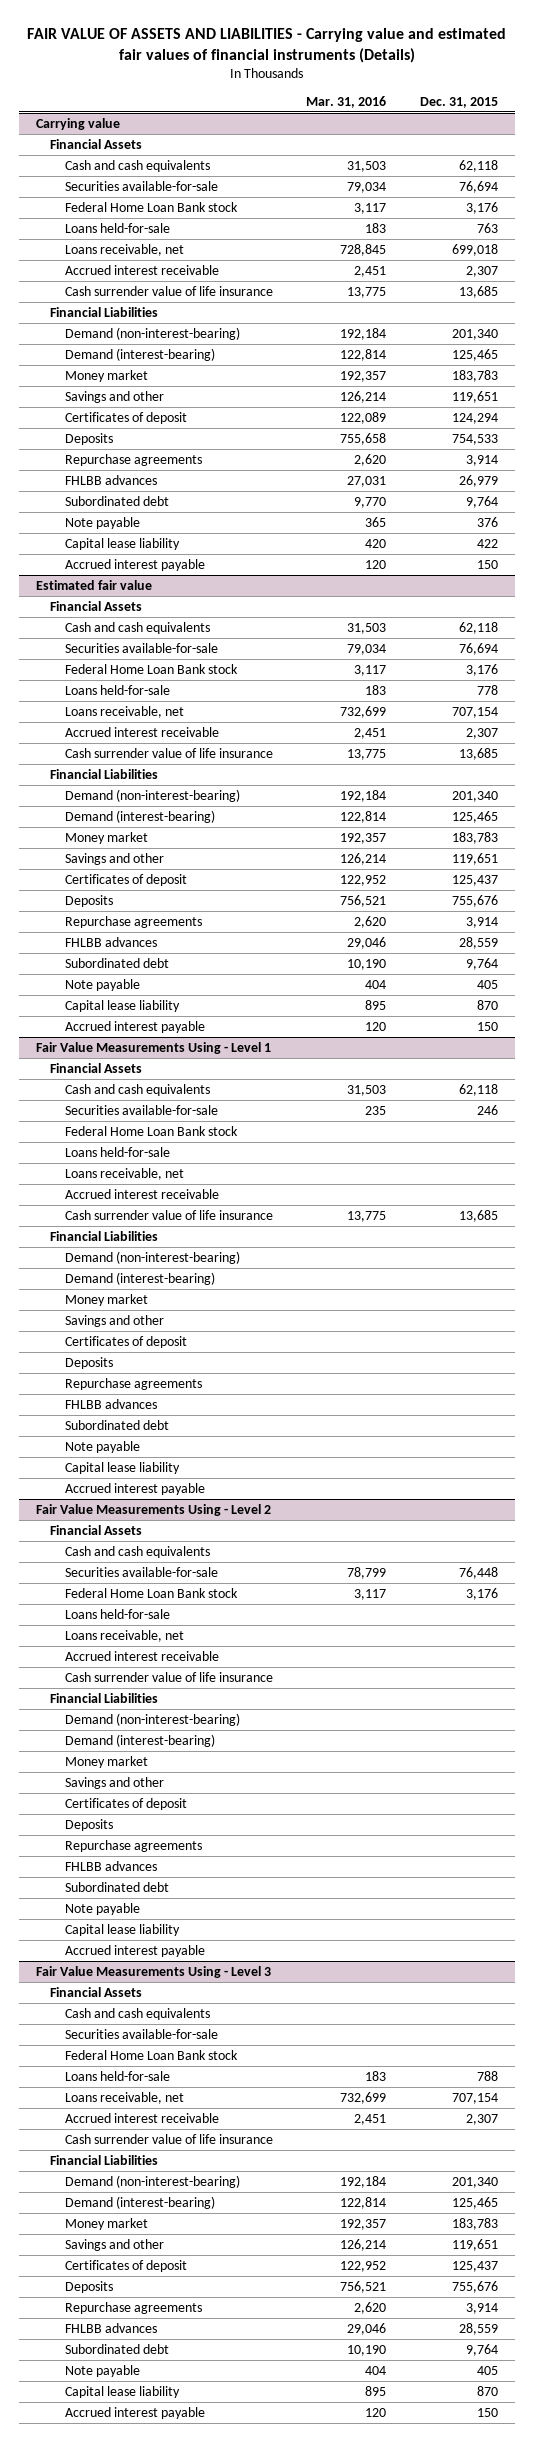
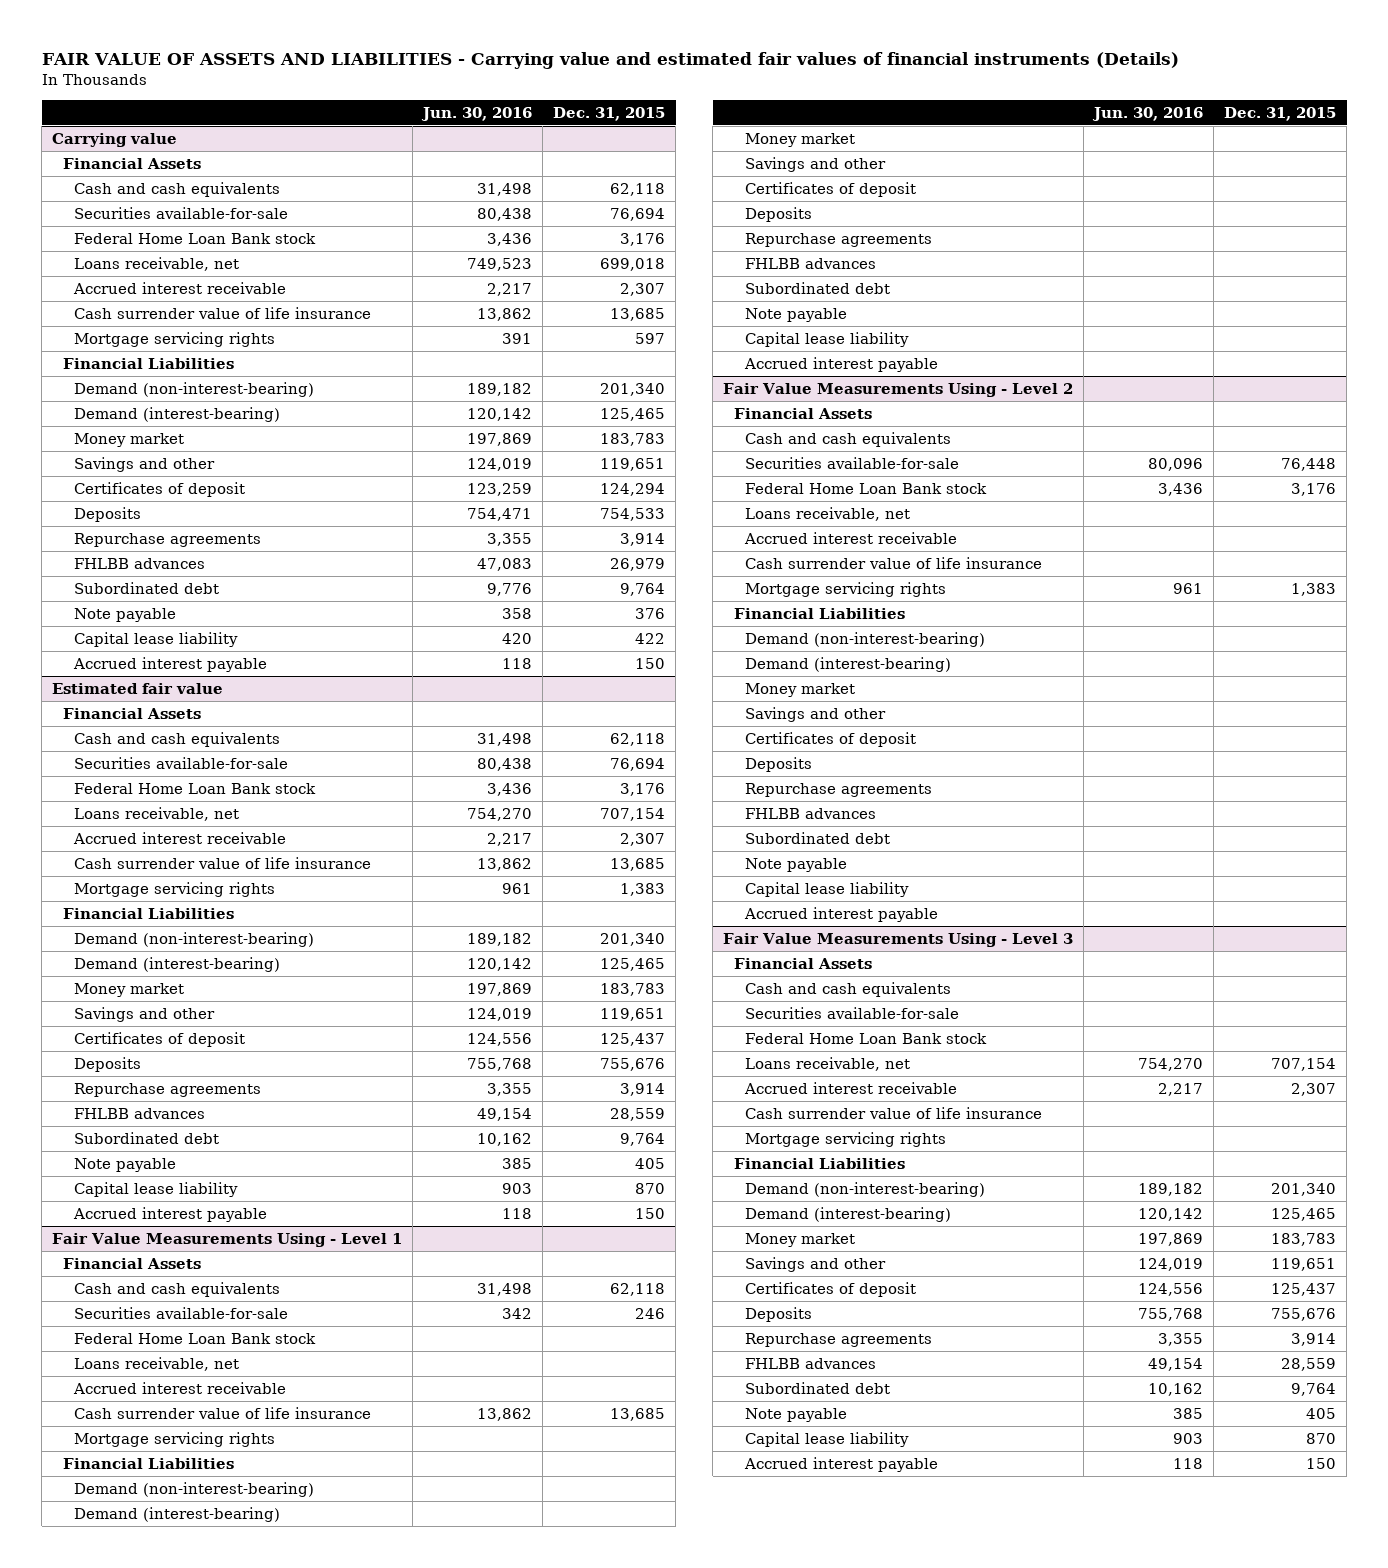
- | Mar. 31, 2016 | Dec. 31, 2015
+ | Jun. 30, 2016 | Dec. 31, 2015
@ Carrying value
- Loans held-for-sale | 183 | 763
+ Mortgage servicing rights | 391 | 597
@ Estimated fair value
- Loans held-for-sale | 183 | 778
+ Mortgage servicing rights | 961 | 1,383
@ Fair Value Measurements Using - Level 1
- Loans held-for-sale
+ Mortgage servicing rights
@ Fair Value Measurements Using - Level 2
- Loans held-for-sale
+ Mortgage servicing rights | 961 | 1,383
@ Fair Value Measurements Using - Level 3
- Loans held-for-sale | 183 | 788
+ Mortgage servicing rights

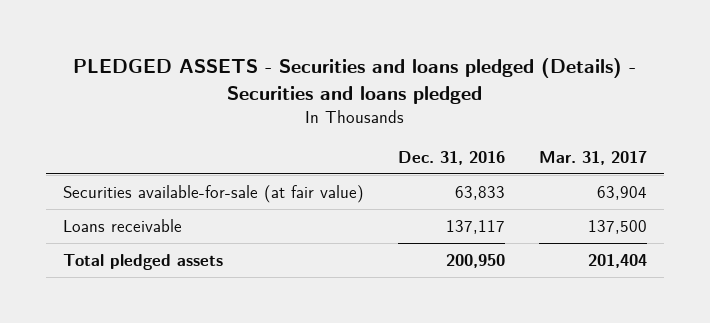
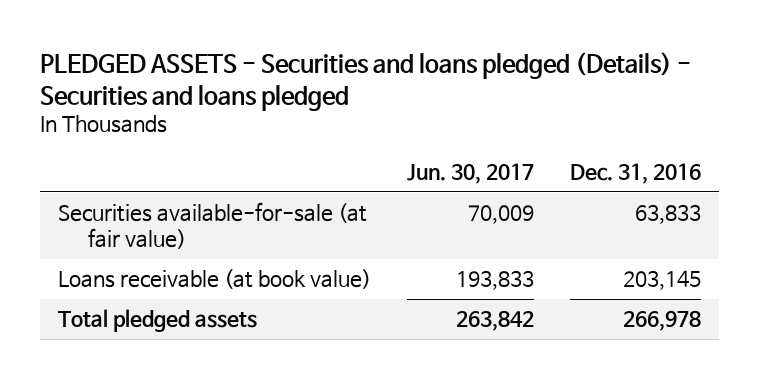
- | Dec. 31, 2016 | Mar. 31, 2017
+ | Jun. 30, 2017 | Dec. 31, 2016
- Loans receivable | 137,117 | 137,500
- Total pledged assets | 200,950 | 201,404
+ Loans receivable (at book value) | 193,833 | 203,145
+ Total pledged assets | 263,842 | 266,978

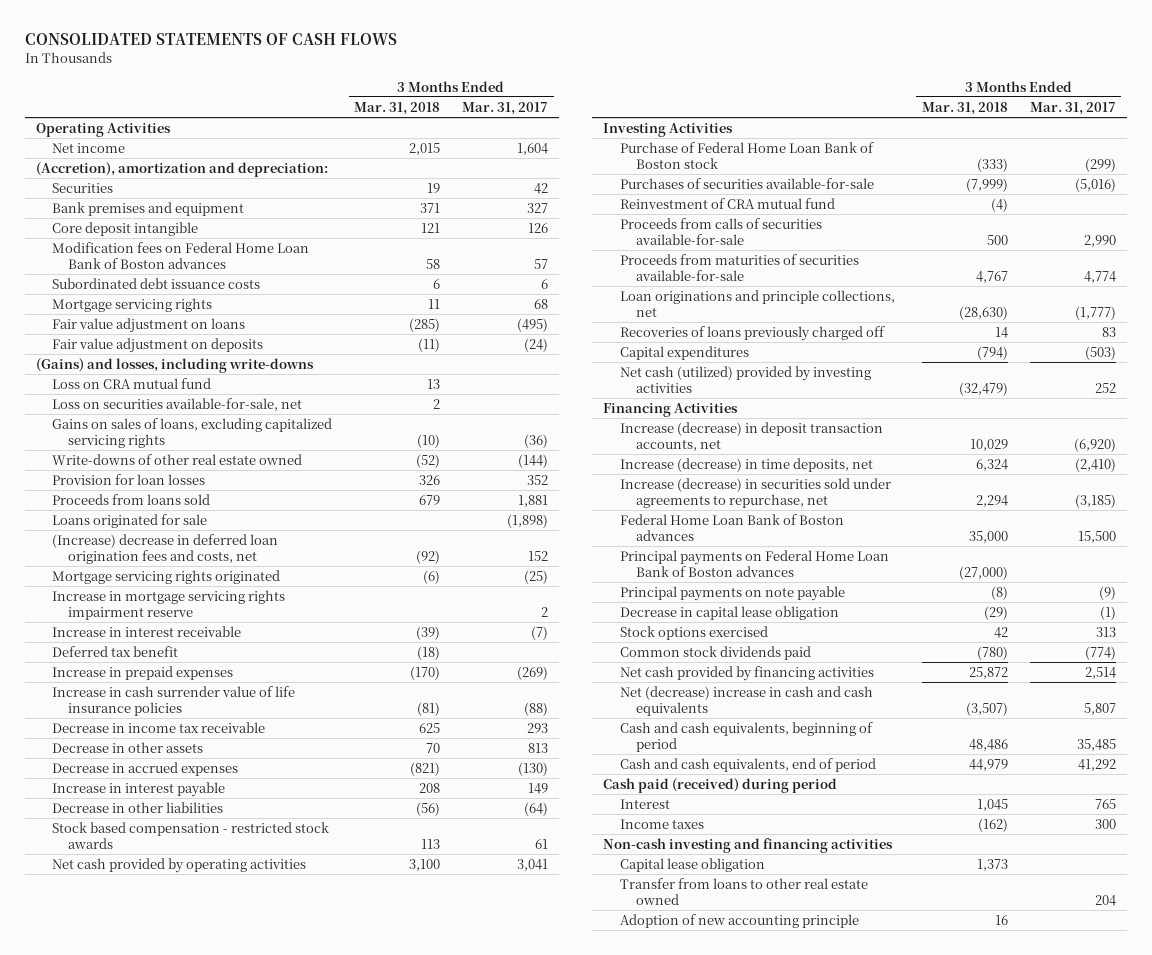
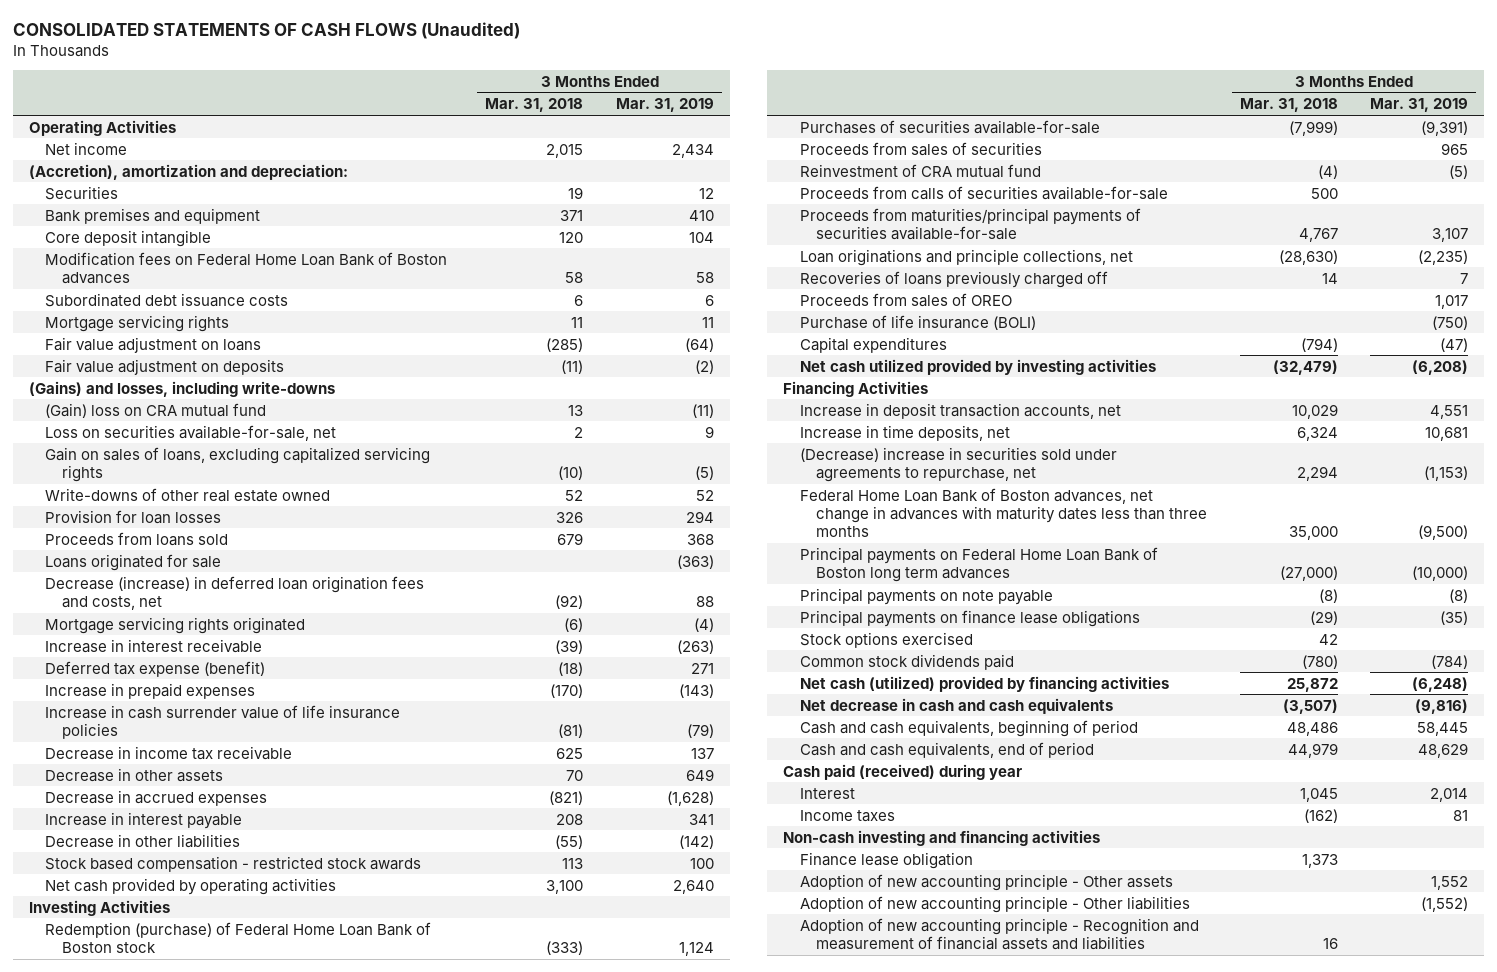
- CONSOLIDATED STATEMENTS OF CASH FLOWS
+ CONSOLIDATED STATEMENTS OF CASH FLOWS (Unaudited)
- | 3 Months Ended Mar. 31, 2018 | 3 Months Ended Mar. 31, 2017
+ | 3 Months Ended Mar. 31, 2018 | 3 Months Ended Mar. 31, 2019
- Core deposit intangible | 121 | 126
+ Core deposit intangible | 120 | 104
- Loss on CRA mutual fund | 13 |
+ (Gain) loss on CRA mutual fund | 13 | (11)
- Gains on sales of loans, excluding capitalized servicing rights | (10) | (36)
- Write-downs of other real estate owned | (52) | (144)
+ Gain on sales of loans, excluding capitalized servicing rights | (10) | (5)
+ Write-downs of other real estate owned | 52 | 52
- (Increase) decrease in deferred loan origination fees and costs, net | (92) | 152
+ Decrease (increase) in deferred loan origination fees and costs, net | (92) | 88
- Increase in mortgage servicing rights impairment reserve | | 2
- Deferred tax benefit | (18) |
+ Deferred tax expense (benefit) | (18) | 271
- Decrease in other liabilities | (56) | (64)
+ Decrease in other liabilities | (55) | (142)
- Purchase of Federal Home Loan Bank of Boston stock | (333) | (299)
+ Redemption (purchase) of Federal Home Loan Bank of Boston stock | (333) | 1,124
+ Proceeds from sales of securities | | 965
- Proceeds from maturities of securities available-for-sale | 4,767 | 4,774
+ Proceeds from maturities/principal payments of securities available-for-sale | 4,767 | 3,107
+ Proceeds from sales of OREO | | 1,017
+ Purchase of life insurance (BOLI) | | (750)
- Net cash (utilized) provided by investing activities | (32,479) | 252
+ Net cash utilized provided by investing activities | (32,479) | (6,208)
- Increase (decrease) in deposit transaction accounts, net | 10,029 | (6,920)
- Increase (decrease) in time deposits, net | 6,324 | (2,410)
- Increase (decrease) in securities sold under agreements to repurchase, net | 2,294 | (3,185)
- Federal Home Loan Bank of Boston advances | 35,000 | 15,500
- Principal payments on Federal Home Loan Bank of Boston advances | (27,000) |
+ Increase in deposit transaction accounts, net | 10,029 | 4,551
+ Increase in time deposits, net | 6,324 | 10,681
+ (Decrease) increase in securities sold under agreements to repurchase, net | 2,294 | (1,153)
+ Federal Home Loan Bank of Boston advances, net change in advances with maturity dates less than three months | 35,000 | (9,500)
+ Principal payments on Federal Home Loan Bank of Boston long term advances | (27,000) | (10,000)
- Decrease in capital lease obligation | (29) | (1)
+ Principal payments on finance lease obligations | (29) | (35)
- Net cash provided by financing activities | 25,872 | 2,514
- Net (decrease) increase in cash and cash equivalents | (3,507) | 5,807
+ Net cash (utilized) provided by financing activities | 25,872 | (6,248)
+ Net decrease in cash and cash equivalents | (3,507) | (9,816)
- Cash paid (received) during period
+ Cash paid (received) during year
- Capital lease obligation | 1,373 |
- Transfer from loans to other real estate owned | | 204
- Adoption of new accounting principle | 16 |
+ Finance lease obligation | 1,373 |
+ Adoption of new accounting principle - Other assets | | 1,552
+ Adoption of new accounting principle - Other liabilities | | (1,552)
+ Adoption of new accounting principle - Recognition and measurement of financial assets and liabilities | 16 |

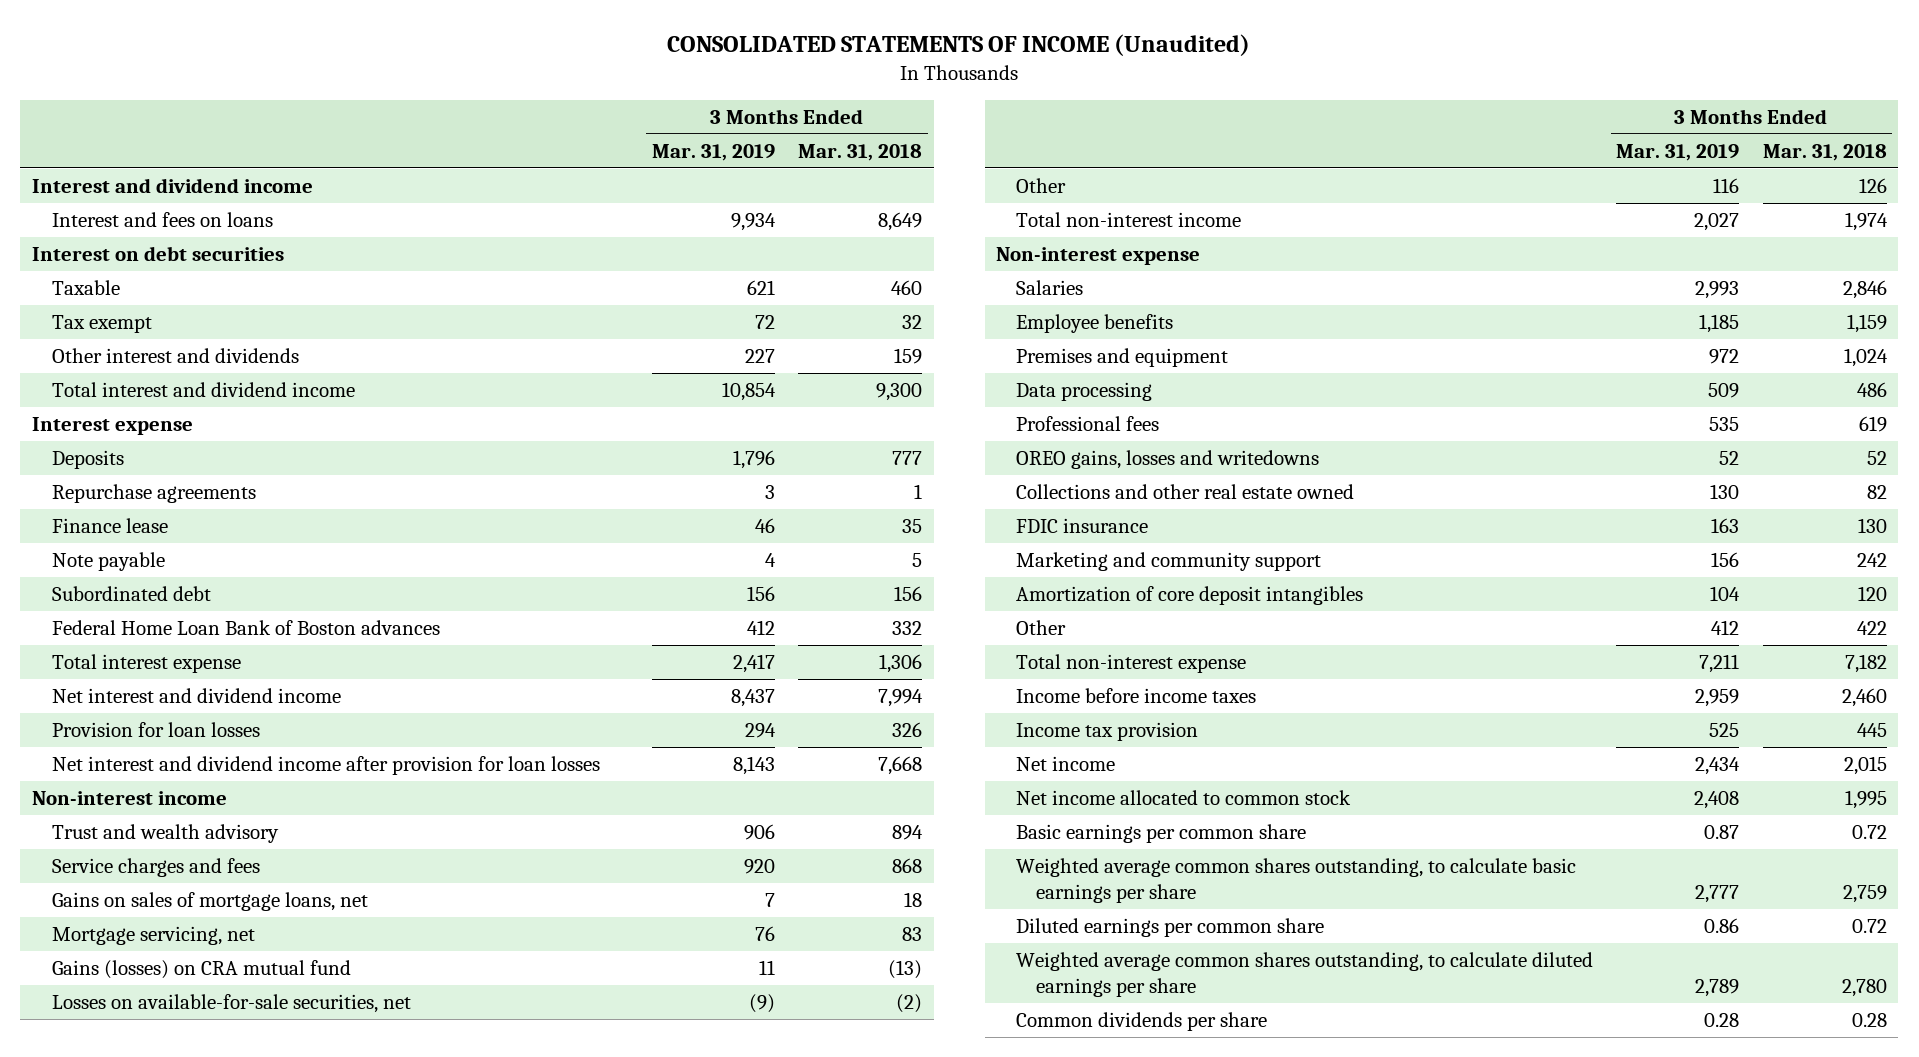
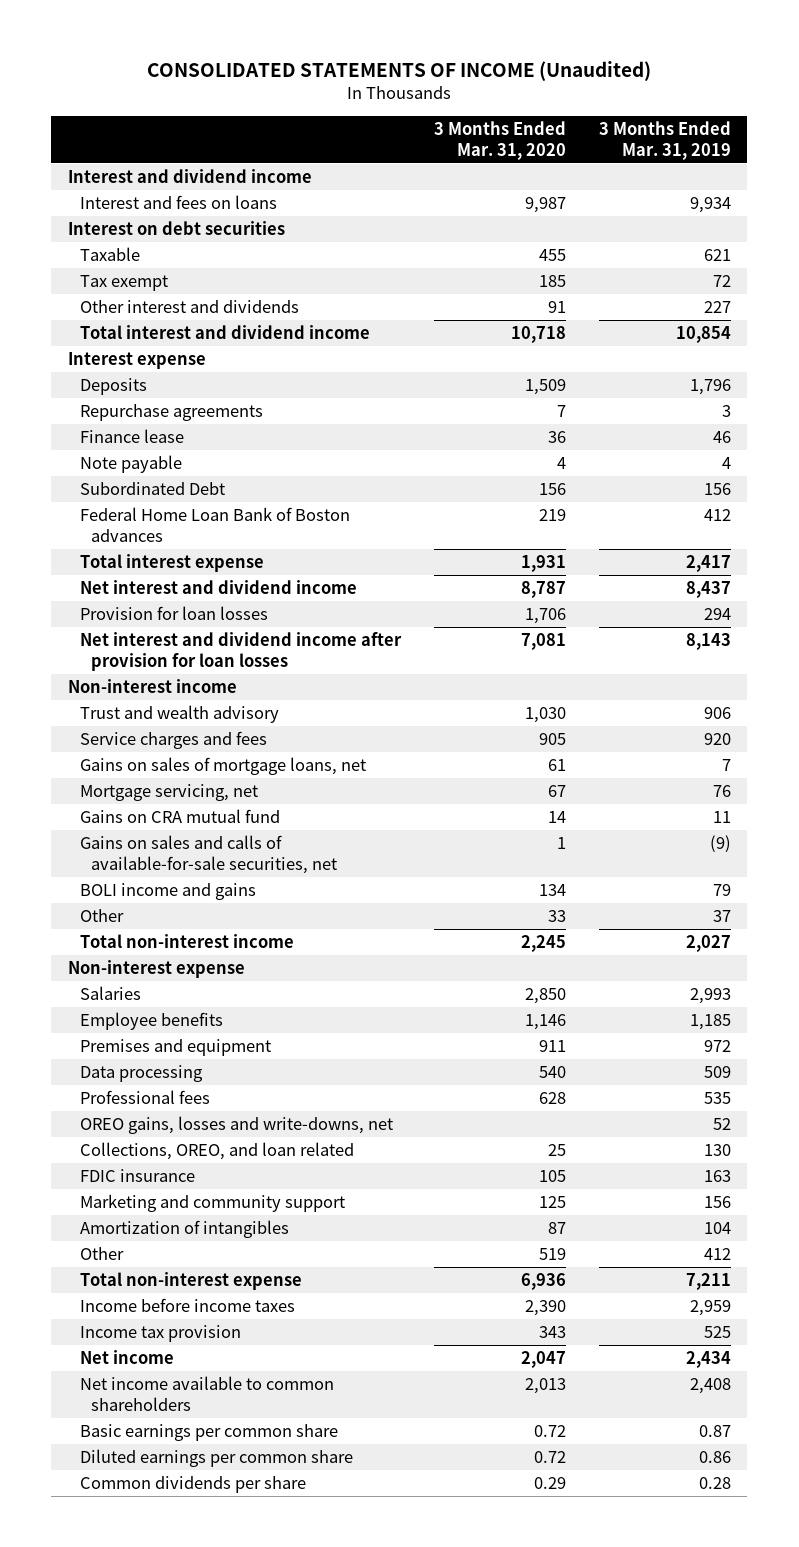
- | 3 Months Ended Mar. 31, 2019 | 3 Months Ended Mar. 31, 2018
+ | 3 Months Ended Mar. 31, 2020 | 3 Months Ended Mar. 31, 2019
- Subordinated debt | 156 | 156
+ Subordinated Debt | 156 | 156
- Gains (losses) on CRA mutual fund | 11 | (13)
- Losses on available-for-sale securities, net | (9) | (2)
- Other | 116 | 126
+ Gains on CRA mutual fund | 14 | 11
+ Gains on sales and calls of available-for-sale securities, net | 1 | (9)
+ BOLI income and gains | 134 | 79
+ Other | 33 | 37
- OREO gains, losses and writedowns | 52 | 52
- Collections and other real estate owned | 130 | 82
+ OREO gains, losses and write-downs, net | | 52
+ Collections, OREO, and loan related | 25 | 130
- Amortization of core deposit intangibles | 104 | 120
+ Amortization of intangibles | 87 | 104
- Net income allocated to common stock | 2,408 | 1,995
+ Net income available to common shareholders | 2,013 | 2,408
- Weighted average common shares outstanding, to calculate basic earnings per share | 2,777 | 2,759
- Weighted average common shares outstanding, to calculate diluted earnings per share | 2,789 | 2,780

